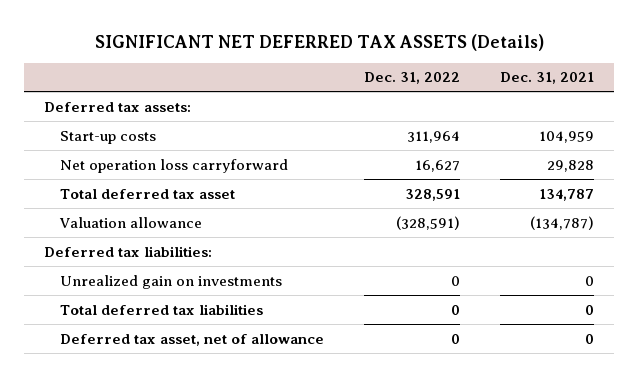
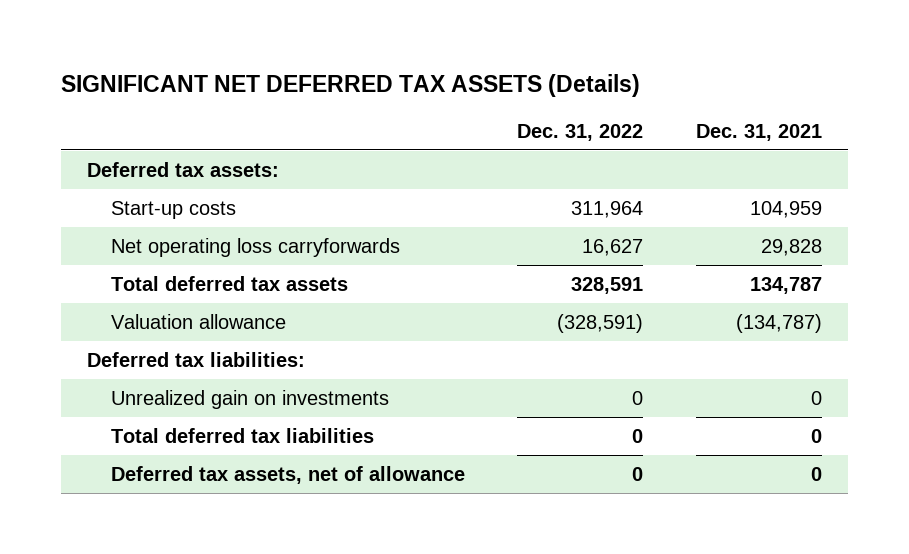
- Net operation loss carryforward | 16,627 | 29,828
- Total deferred tax asset | 328,591 | 134,787
+ Net operating loss carryforwards | 16,627 | 29,828
+ Total deferred tax assets | 328,591 | 134,787
- Deferred tax asset, net of allowance | 0 | 0
+ Deferred tax assets, net of allowance | 0 | 0

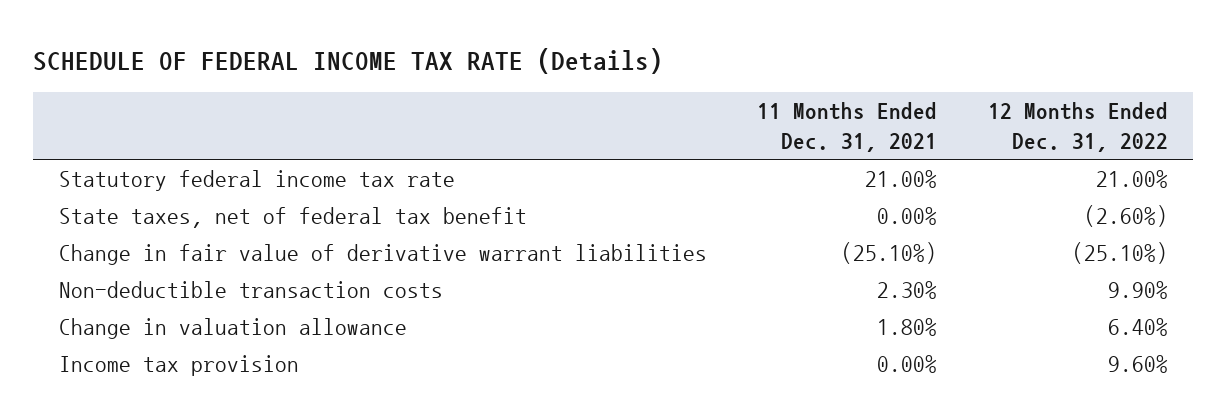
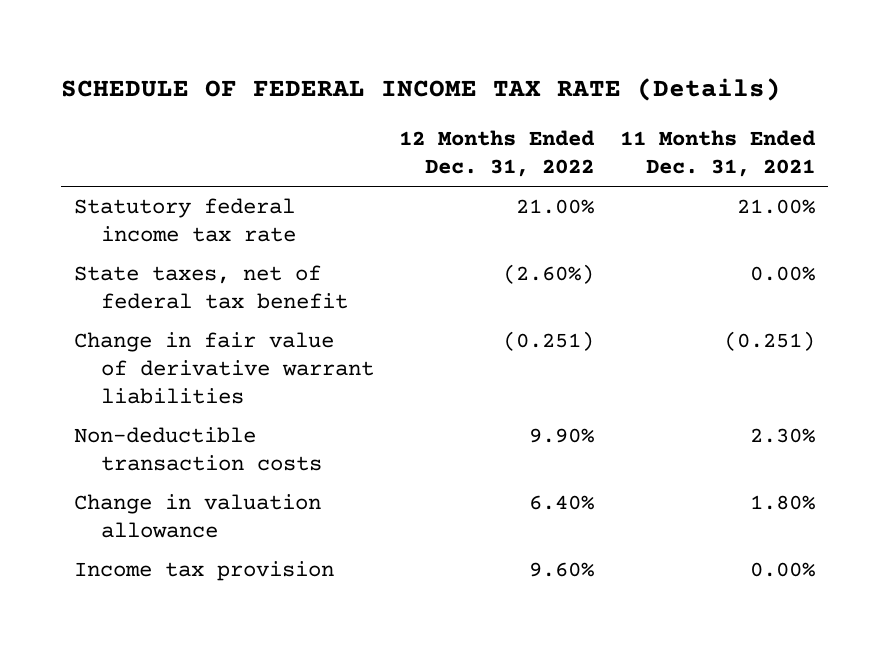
- | 11 Months Ended Dec. 31, 2021 | 12 Months Ended Dec. 31, 2022
+ | 12 Months Ended Dec. 31, 2022 | 11 Months Ended Dec. 31, 2021
- Change in fair value of derivative warrant liabilities | (25.10%) | (25.10%)
+ Change in fair value of derivative warrant liabilities | (0.251) | (0.251)

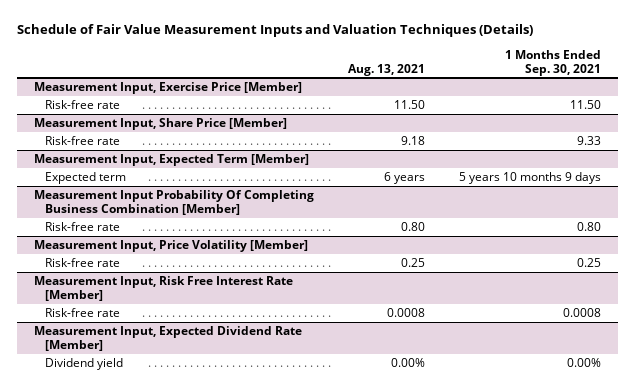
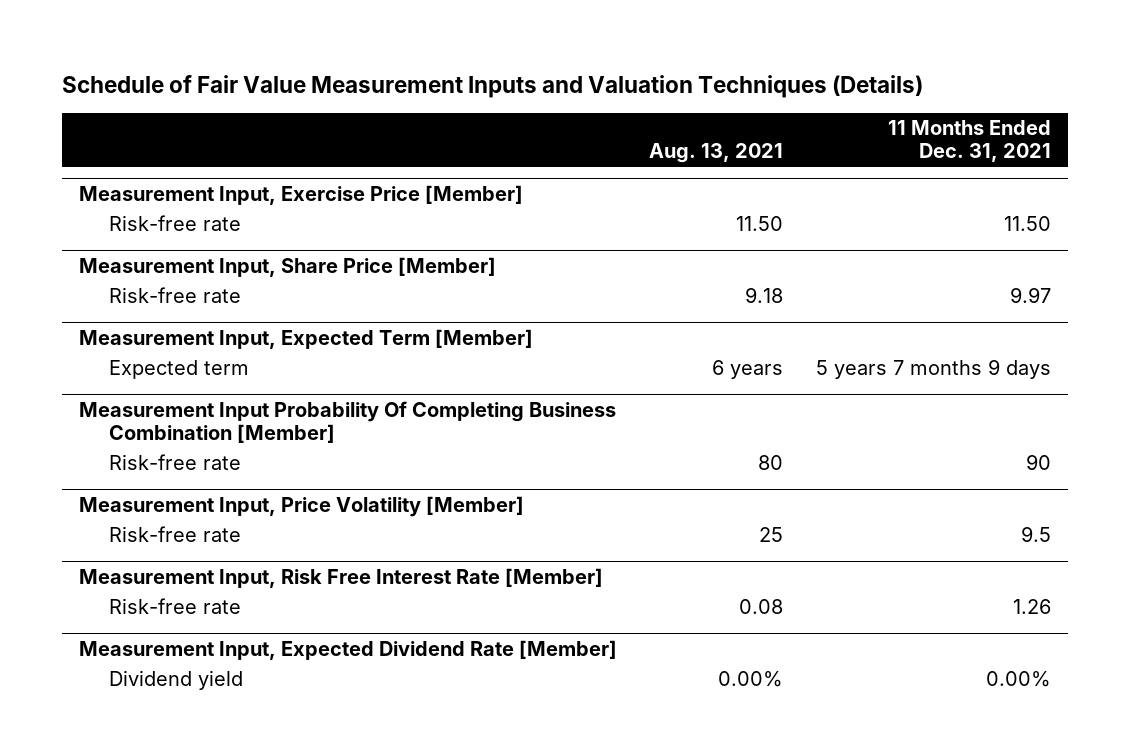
- | Aug. 13, 2021 | 1 Months Ended Sep. 30, 2021
+ | Aug. 13, 2021 | 11 Months Ended Dec. 31, 2021
@ Measurement Input Probability Of Completing Business Combination [Member]
- Risk-free rate | 0.80 | 0.80
+ Risk-free rate | 80 | 90
@ Measurement Input, Price Volatility [Member]
- Risk-free rate | 0.25 | 0.25
+ Risk-free rate | 25 | 9.5
@ Measurement Input, Risk Free Interest Rate [Member]
- Risk-free rate | 0.0008 | 0.0008
+ Risk-free rate | 0.08 | 1.26

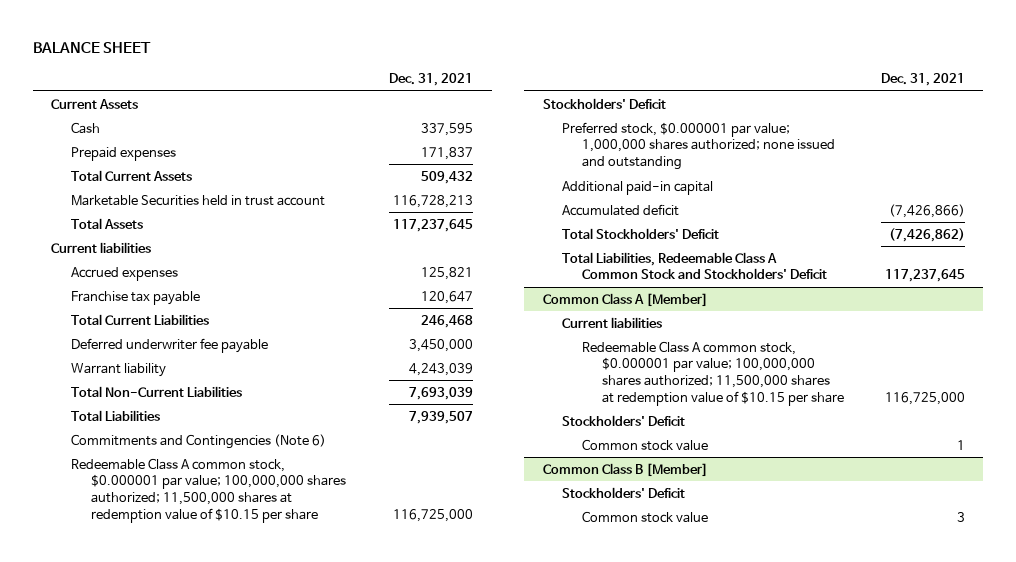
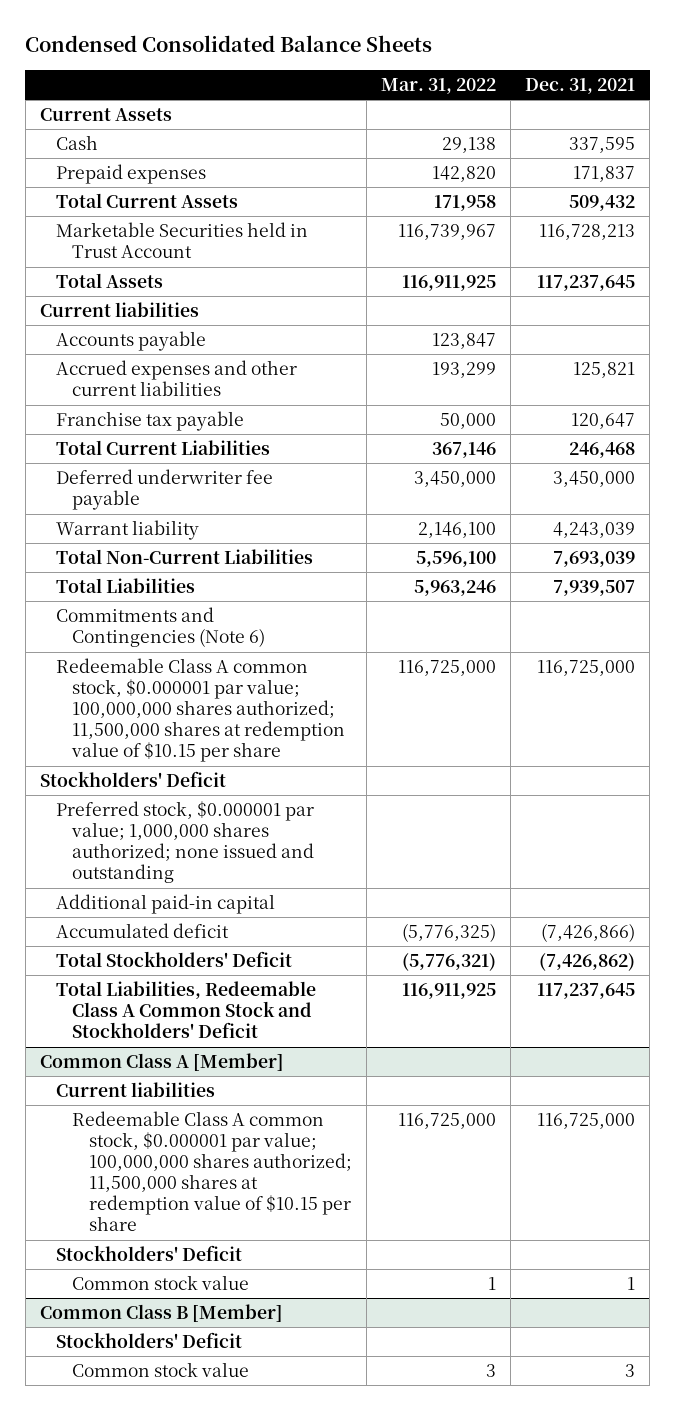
- BALANCE SHEET
+ Condensed Consolidated Balance Sheets
- | Dec. 31, 2021
+ | Mar. 31, 2022 | Dec. 31, 2021
- Marketable Securities held in trust account | 116,728,213
+ Marketable Securities held in Trust Account | 116,739,967 | 116,728,213
- Accrued expenses | 125,821
+ Accounts payable | 123,847 |
+ Accrued expenses and other current liabilities | 193,299 | 125,821

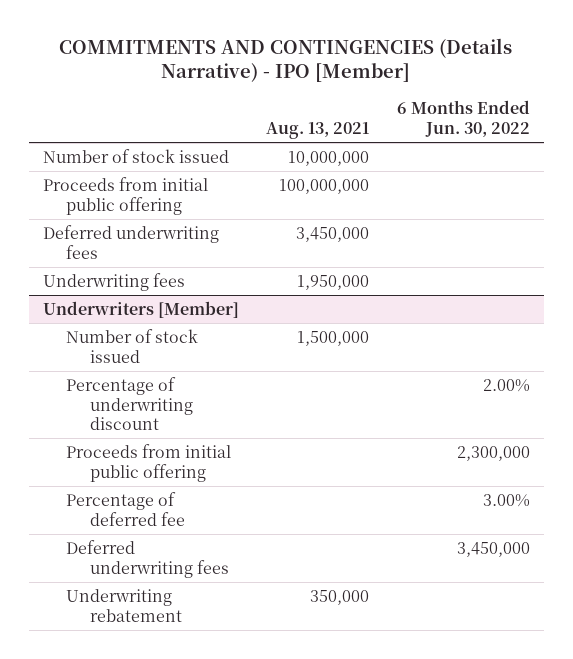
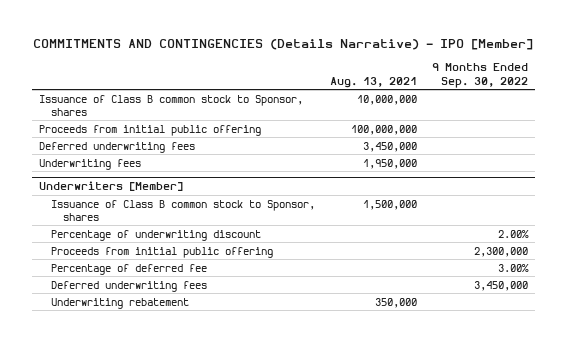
- | Aug. 13, 2021 | 6 Months Ended Jun. 30, 2022
+ | Aug. 13, 2021 | 9 Months Ended Sep. 30, 2022
- Number of stock issued | 10,000,000 |
+ Issuance of Class B common stock to Sponsor, shares | 10,000,000 |
@ Underwriters [Member]
- Number of stock issued | 1,500,000 |
+ Issuance of Class B common stock to Sponsor, shares | 1,500,000 |

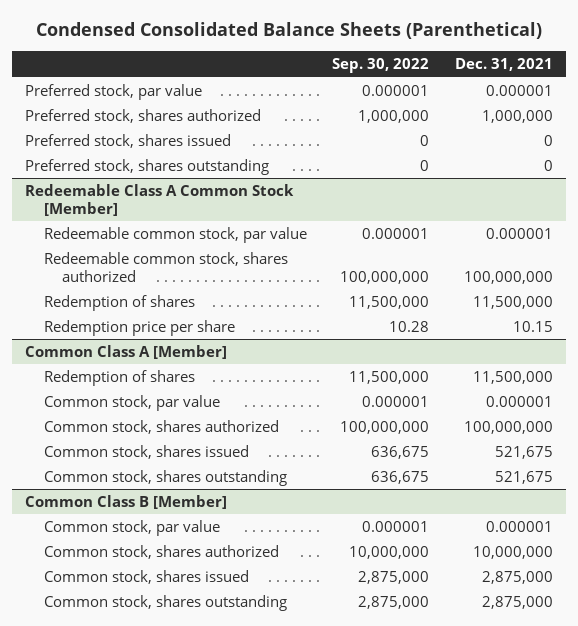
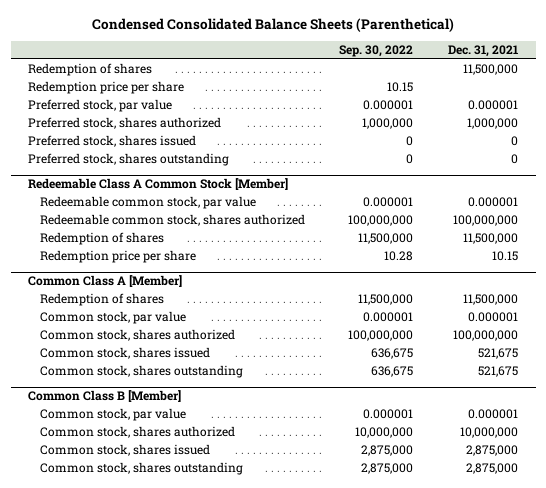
+ Redemption of shares | | 11,500,000
+ Redemption price per share | 10.15 |

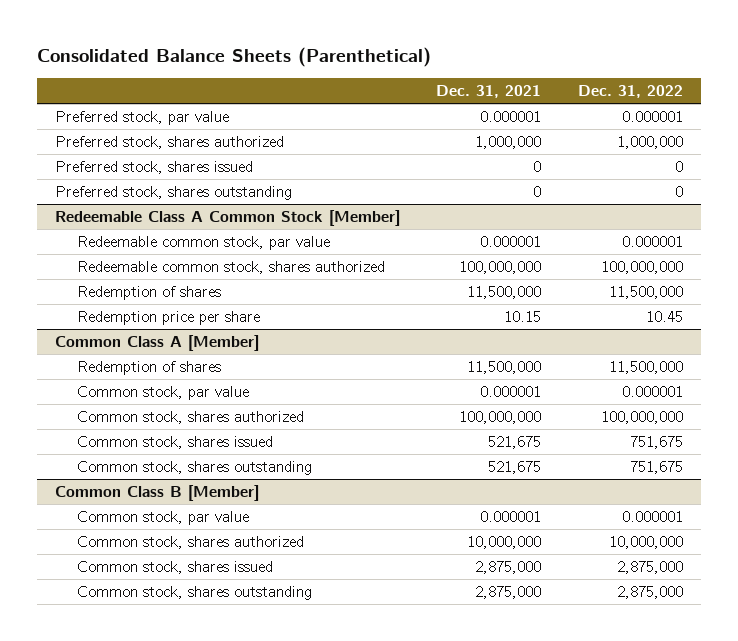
- Condensed Consolidated Balance Sheets (Parenthetical)
+ Consolidated Balance Sheets (Parenthetical)
- | Sep. 30, 2022 | Dec. 31, 2021
+ | Dec. 31, 2021 | Dec. 31, 2022
- Redemption of shares | | 11,500,000
- Redemption price per share | 10.15 |

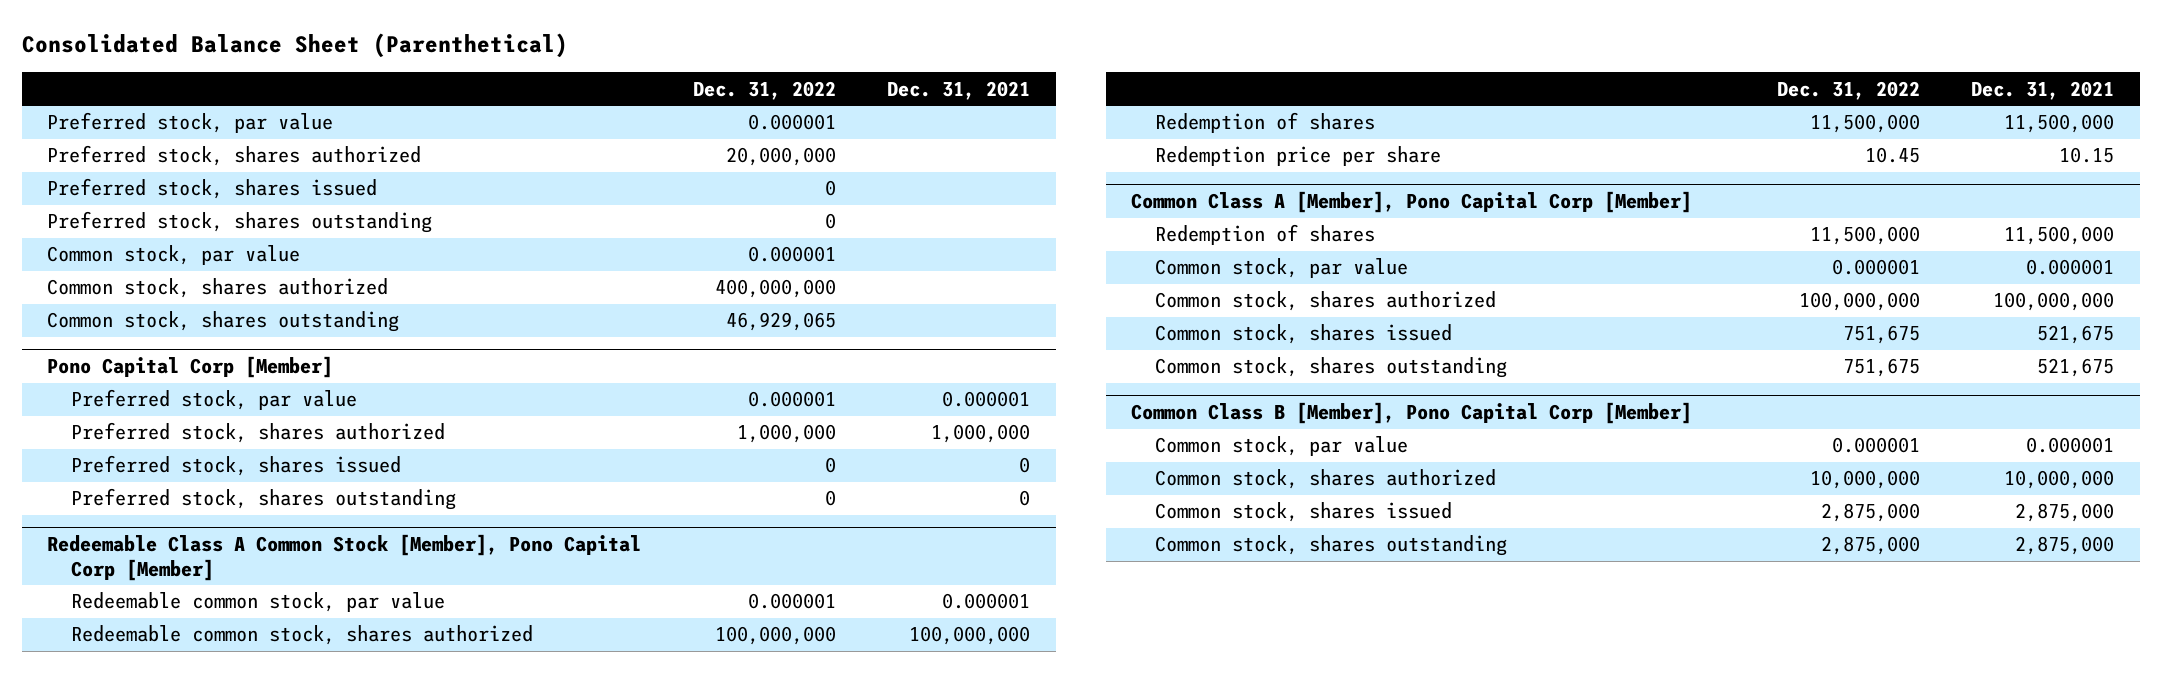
- Consolidated Balance Sheets (Parenthetical)
+ Consolidated Balance Sheet (Parenthetical)
- | Dec. 31, 2021 | Dec. 31, 2022
+ | Dec. 31, 2022 | Dec. 31, 2021
+ Preferred stock, par value | 0.000001 |
+ Preferred stock, shares authorized | 20,000,000 |
+ Preferred stock, shares issued | 0 |
+ Preferred stock, shares outstanding | 0 |
+ Common stock, par value | 0.000001 |
+ Common stock, shares authorized | 400,000,000 |
+ Common stock, shares outstanding | 46,929,065 |
+ Pono Capital Corp [Member]
- Redeemable Class A Common Stock [Member]
+ Redeemable Class A Common Stock [Member], Pono Capital Corp [Member]
- Common Class A [Member]
+ Common Class A [Member], Pono Capital Corp [Member]
- Common Class B [Member]
+ Common Class B [Member], Pono Capital Corp [Member]

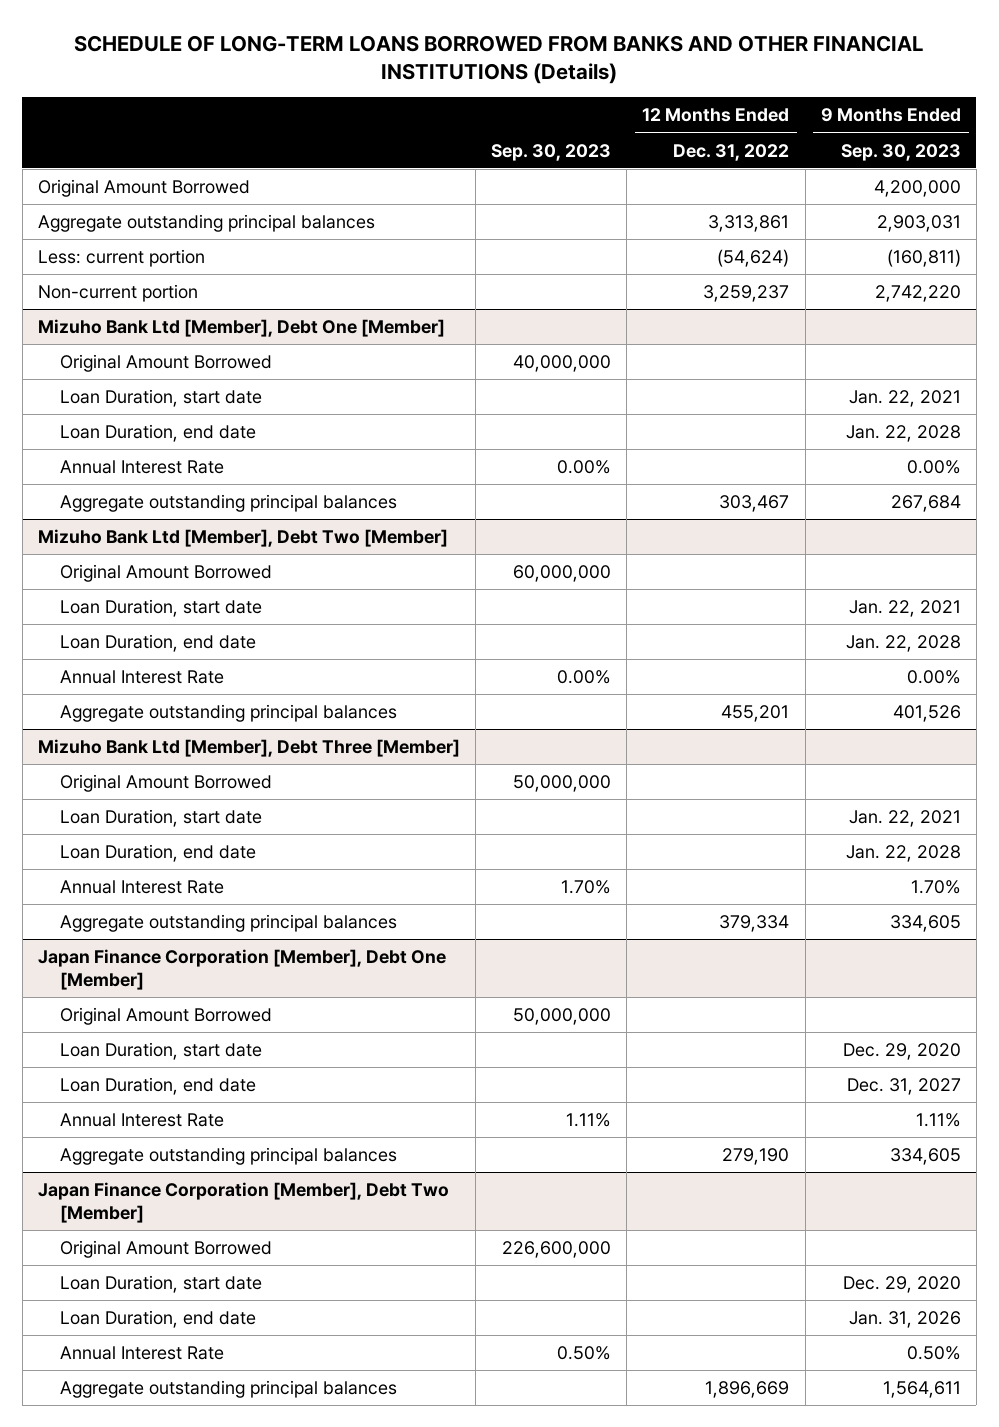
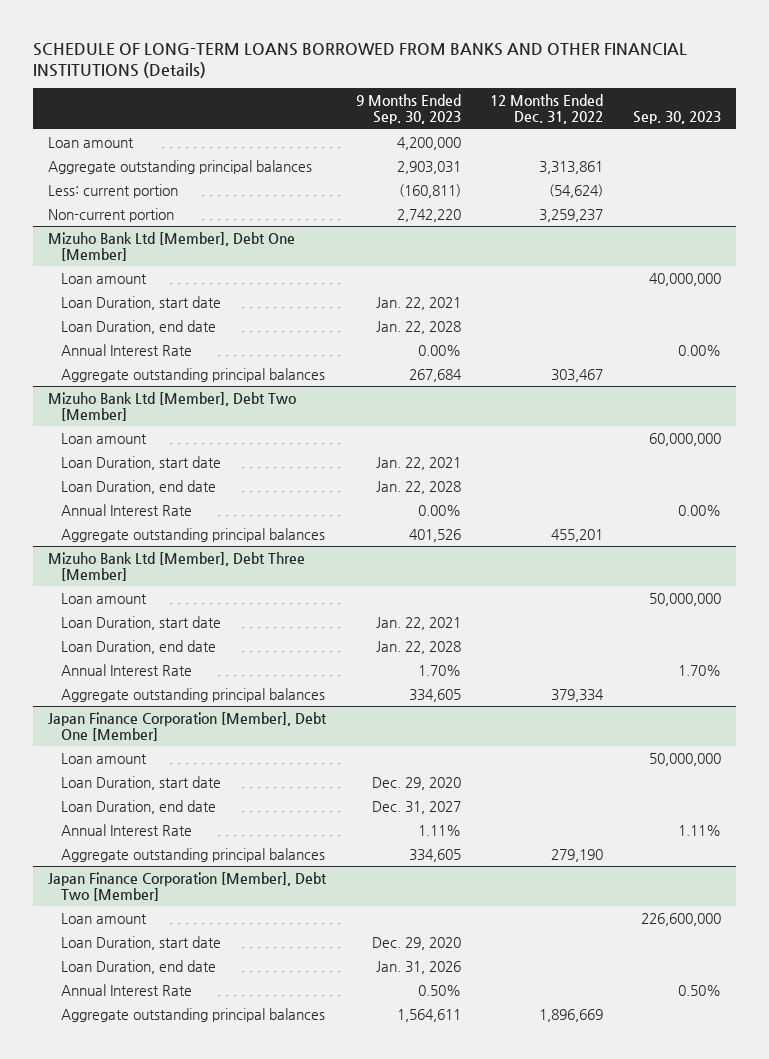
- | Sep. 30, 2023 | 12 Months Ended Dec. 31, 2022 | 9 Months Ended Sep. 30, 2023
+ | 9 Months Ended Sep. 30, 2023 | 12 Months Ended Dec. 31, 2022 | Sep. 30, 2023
- Original Amount Borrowed | | | 4,200,000
+ Loan amount | 4,200,000 | |
@ Mizuho Bank Ltd [Member], Debt One [Member]
- Original Amount Borrowed | 40,000,000 | |
+ Loan amount | | | 40,000,000
@ Mizuho Bank Ltd [Member], Debt Two [Member]
- Original Amount Borrowed | 60,000,000 | |
+ Loan amount | | | 60,000,000
@ Mizuho Bank Ltd [Member], Debt Three [Member]
- Original Amount Borrowed | 50,000,000 | |
+ Loan amount | | | 50,000,000
@ Japan Finance Corporation [Member], Debt One [Member]
- Original Amount Borrowed | 50,000,000 | |
+ Loan amount | | | 50,000,000
@ Japan Finance Corporation [Member], Debt Two [Member]
- Original Amount Borrowed | 226,600,000 | |
+ Loan amount | | | 226,600,000

